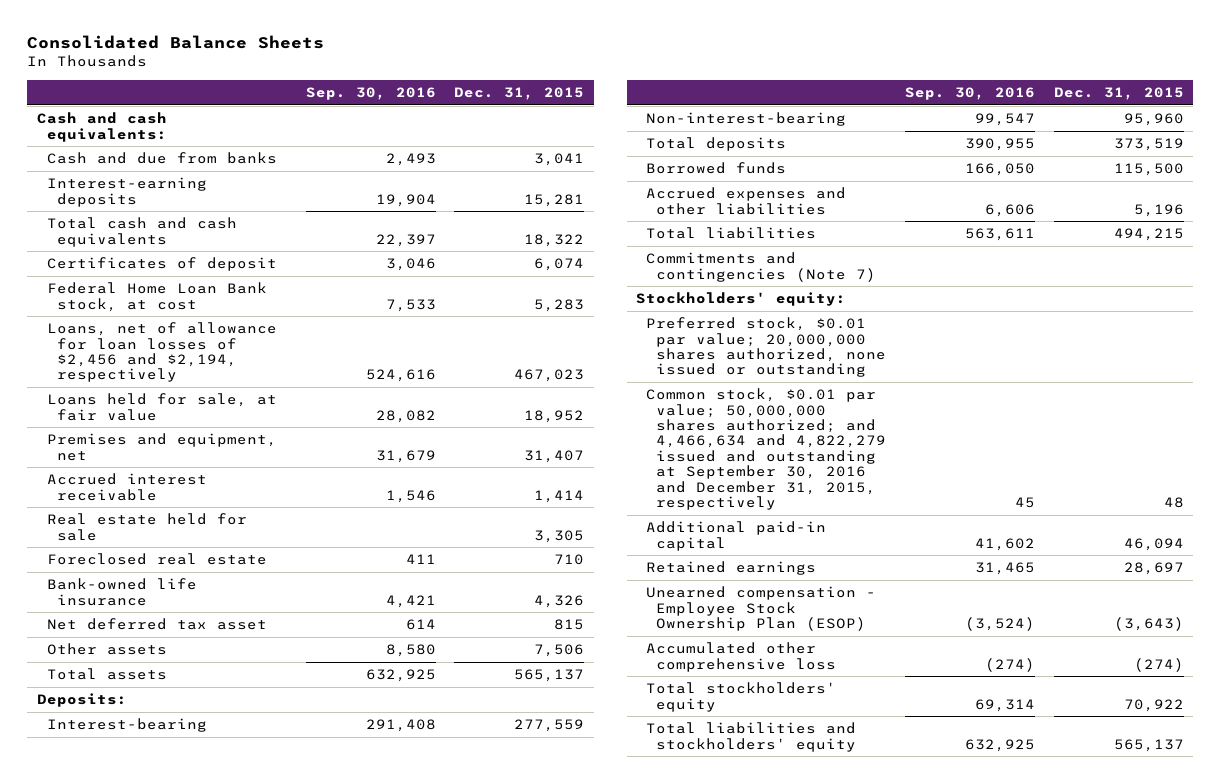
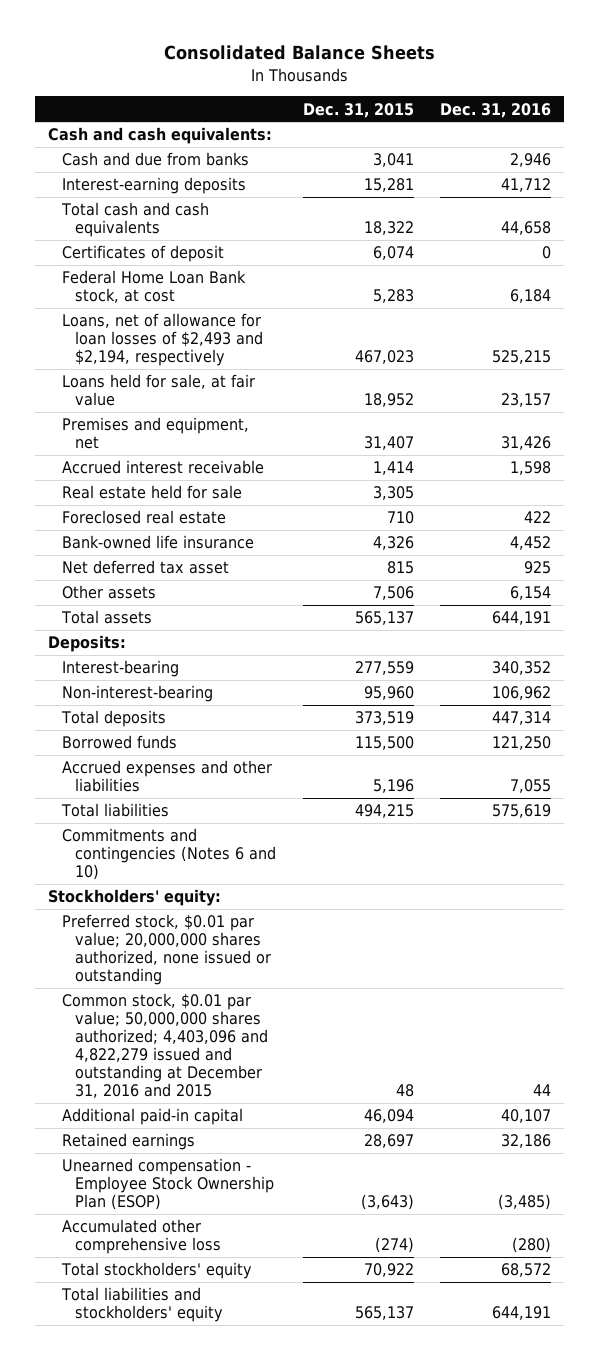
- | Sep. 30, 2016 | Dec. 31, 2015
+ | Dec. 31, 2015 | Dec. 31, 2016
- Loans, net of allowance for loan losses of $2,456 and $2,194, respectively | 524,616 | 467,023
+ Loans, net of allowance for loan losses of $2,493 and $2,194, respectively | 467,023 | 525,215
- Commitments and contingencies (Note 7)
+ Commitments and contingencies (Notes 6 and 10)
- Common stock, $0.01 par value; 50,000,000 shares authorized; and 4,466,634 and 4,822,279 issued and outstanding at September 30, 2016 and December 31, 2015, respectively | 45 | 48
+ Common stock, $0.01 par value; 50,000,000 shares authorized; 4,403,096 and 4,822,279 issued and outstanding at December 31, 2016 and 2015 | 48 | 44

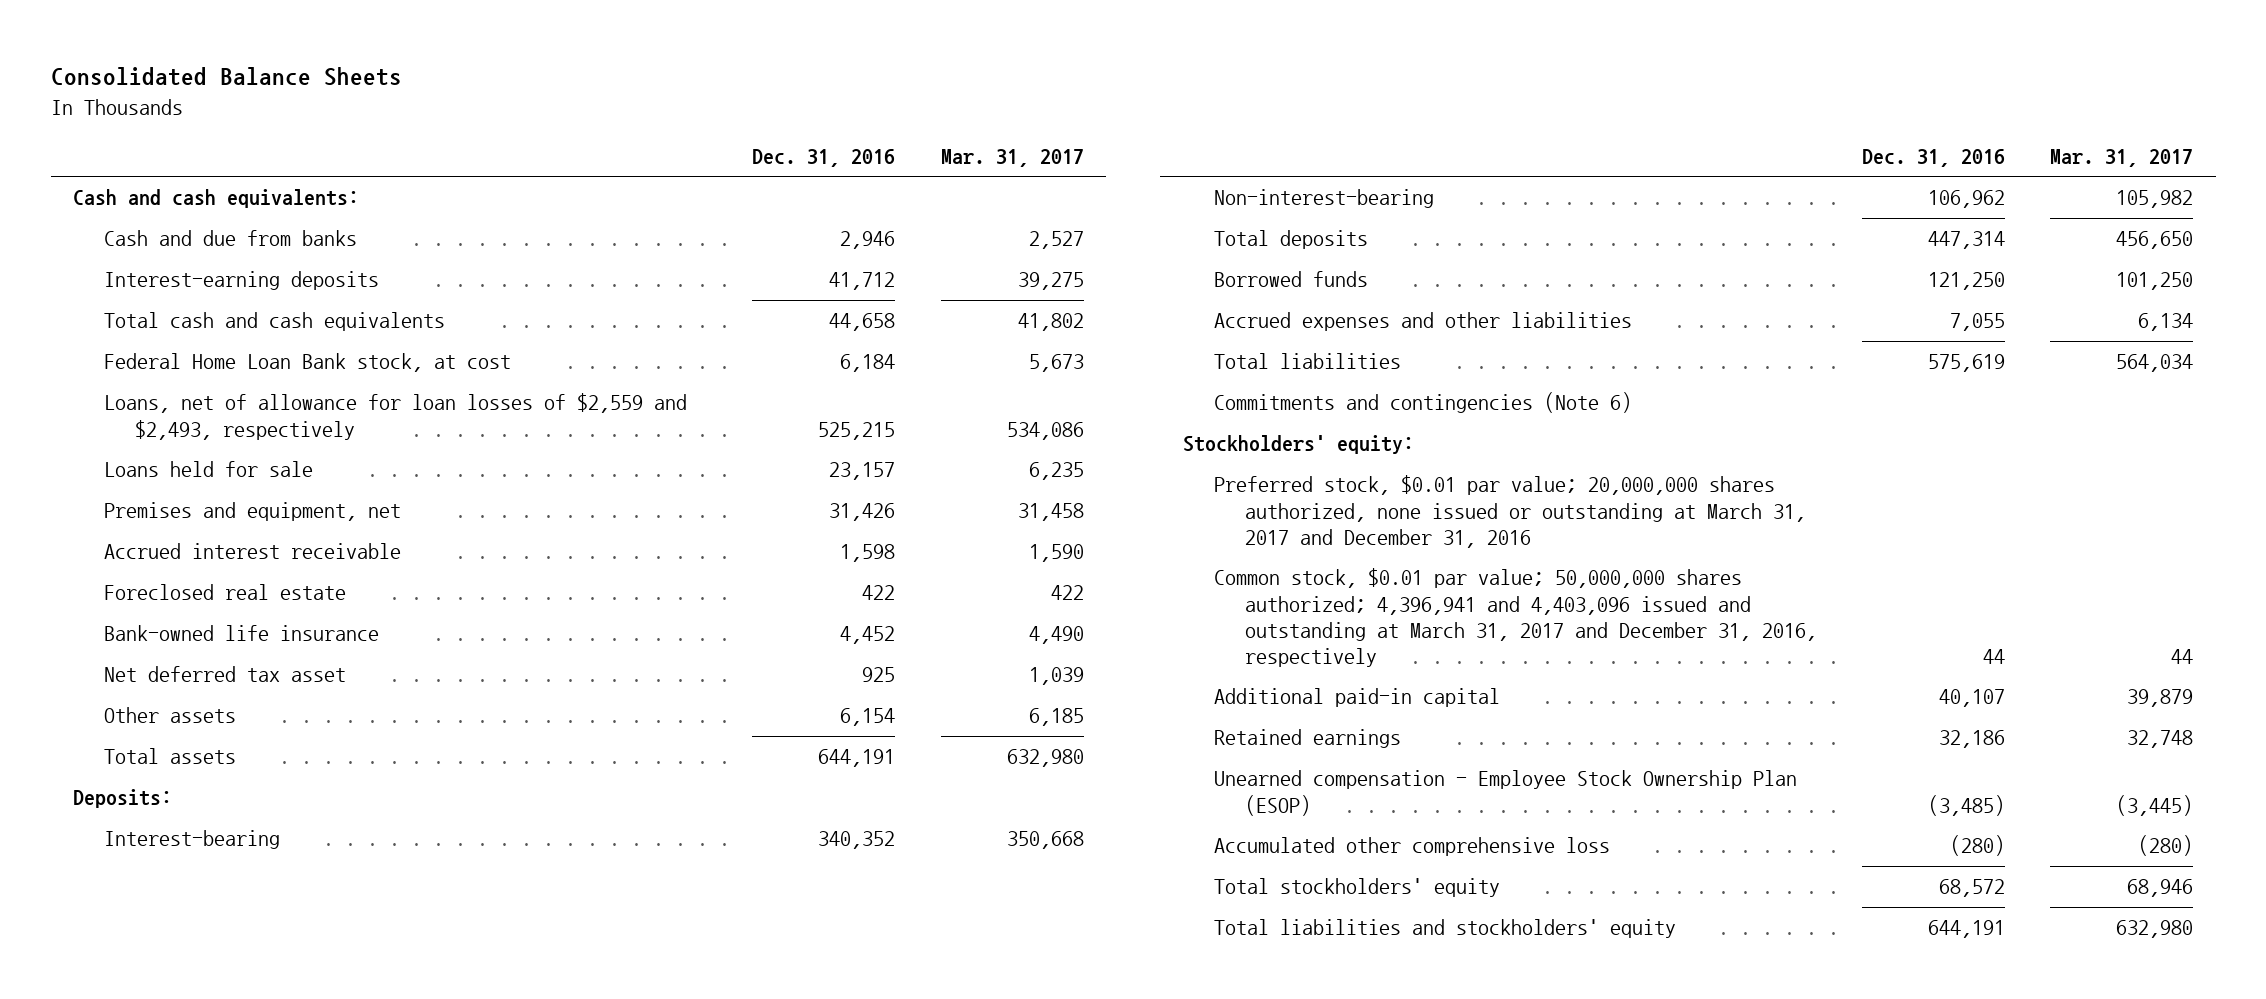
- | Dec. 31, 2015 | Dec. 31, 2016
+ | Dec. 31, 2016 | Mar. 31, 2017
- Certificates of deposit | 6,074 | 0
- Loans, net of allowance for loan losses of $2,493 and $2,194, respectively | 467,023 | 525,215
- Loans held for sale, at fair value | 18,952 | 23,157
+ Loans, net of allowance for loan losses of $2,559 and $2,493, respectively | 525,215 | 534,086
+ Loans held for sale | 23,157 | 6,235
- Real estate held for sale | 3,305 |
- Commitments and contingencies (Notes 6 and 10)
+ Commitments and contingencies (Note 6)
- Preferred stock, $0.01 par value; 20,000,000 shares authorized, none issued or outstanding
- Common stock, $0.01 par value; 50,000,000 shares authorized; 4,403,096 and 4,822,279 issued and outstanding at December 31, 2016 and 2015 | 48 | 44
+ Preferred stock, $0.01 par value; 20,000,000 shares authorized, none issued or outstanding at March 31, 2017 and December 31, 2016
+ Common stock, $0.01 par value; 50,000,000 shares authorized; 4,396,941 and 4,403,096 issued and outstanding at March 31, 2017 and December 31, 2016, respectively | 44 | 44

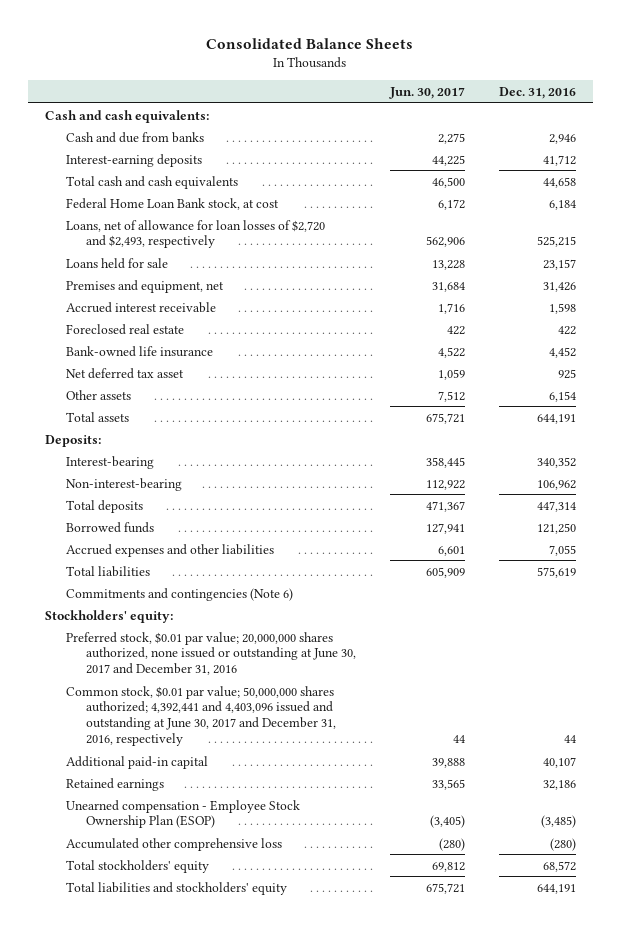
- | Dec. 31, 2016 | Mar. 31, 2017
+ | Jun. 30, 2017 | Dec. 31, 2016
- Loans, net of allowance for loan losses of $2,559 and $2,493, respectively | 525,215 | 534,086
+ Loans, net of allowance for loan losses of $2,720 and $2,493, respectively | 562,906 | 525,215
- Preferred stock, $0.01 par value; 20,000,000 shares authorized, none issued or outstanding at March 31, 2017 and December 31, 2016
- Common stock, $0.01 par value; 50,000,000 shares authorized; 4,396,941 and 4,403,096 issued and outstanding at March 31, 2017 and December 31, 2016, respectively | 44 | 44
+ Preferred stock, $0.01 par value; 20,000,000 shares authorized, none issued or outstanding at June 30, 2017 and December 31, 2016
+ Common stock, $0.01 par value; 50,000,000 shares authorized; 4,392,441 and 4,403,096 issued and outstanding at June 30, 2017 and December 31, 2016, respectively | 44 | 44

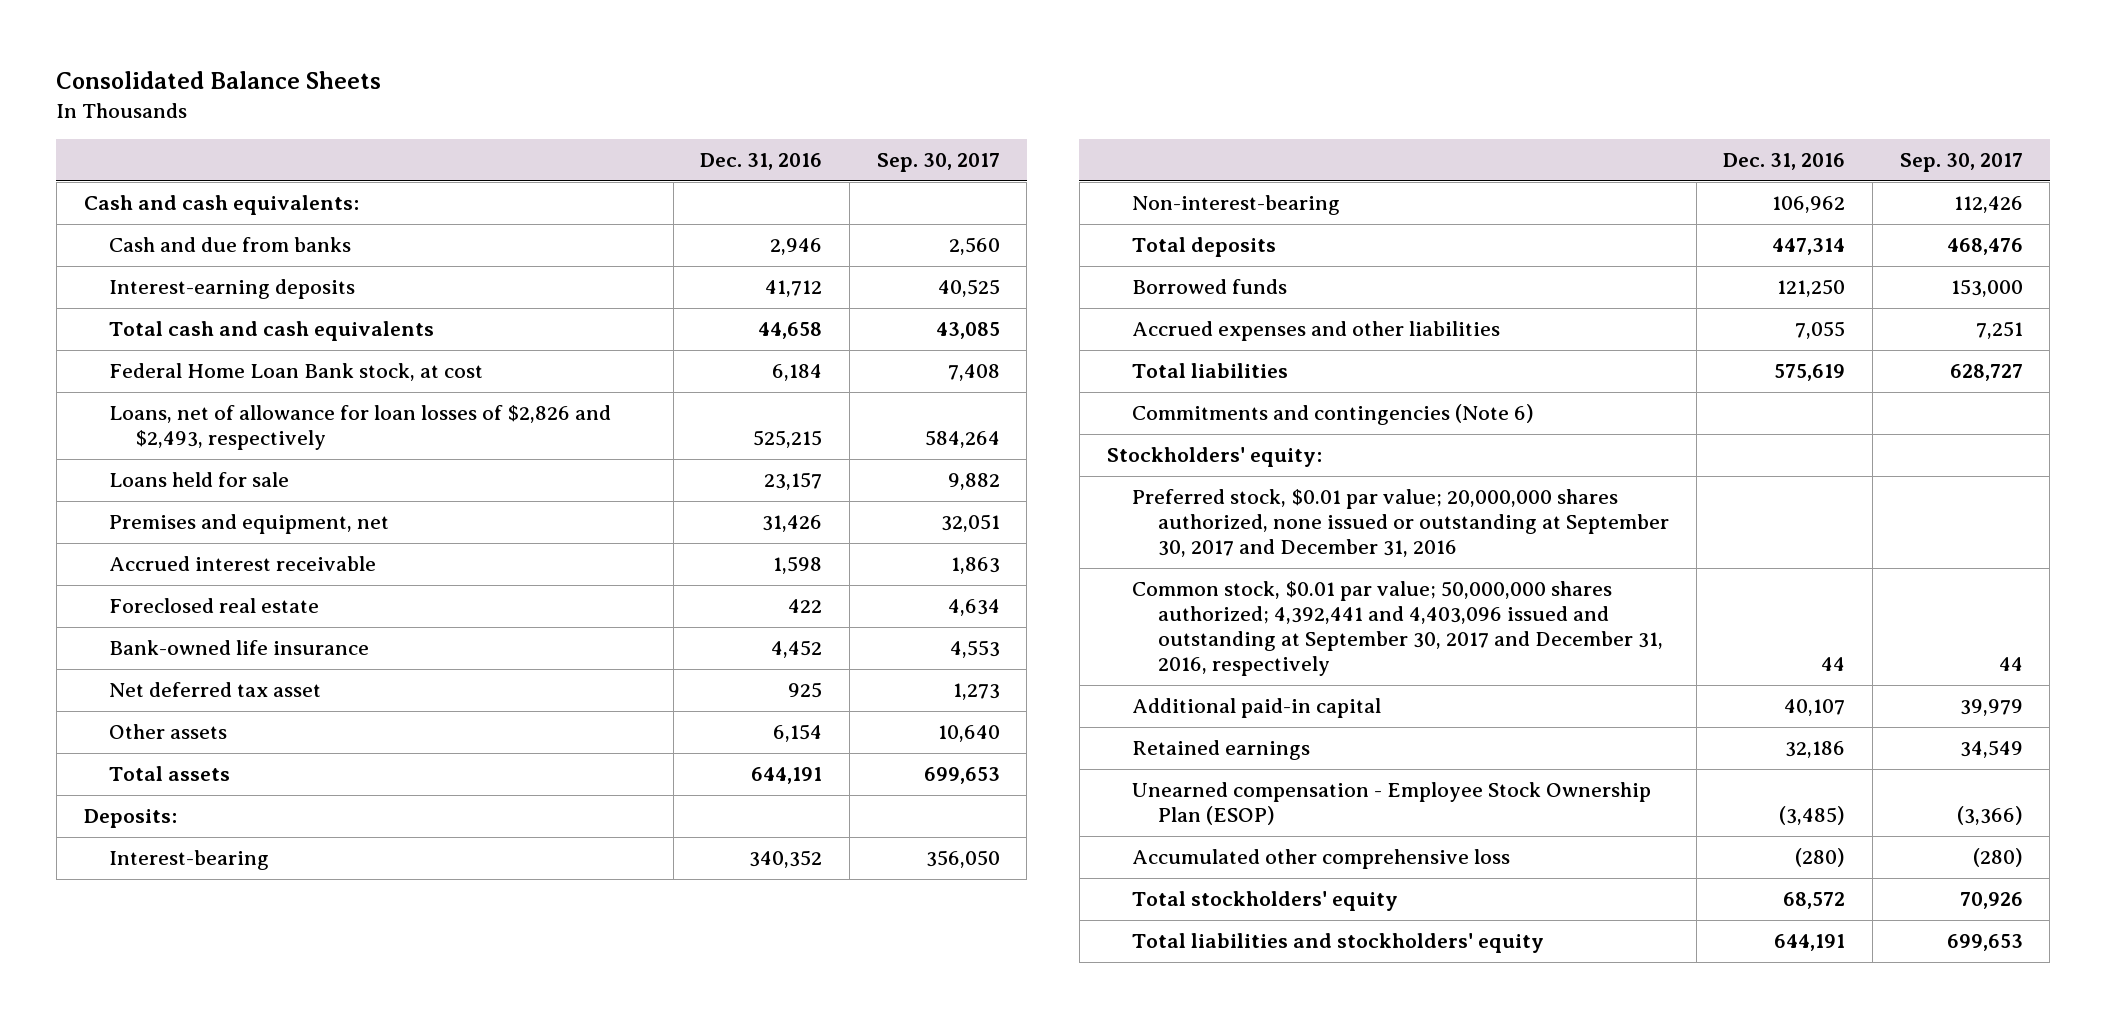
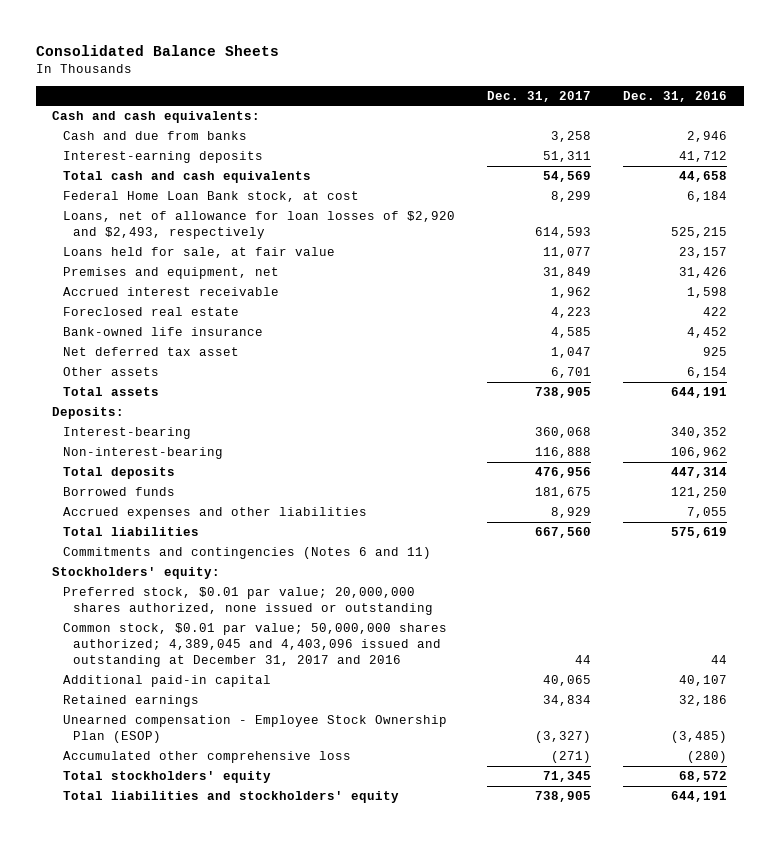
- | Dec. 31, 2016 | Sep. 30, 2017
+ | Dec. 31, 2017 | Dec. 31, 2016
- Loans, net of allowance for loan losses of $2,826 and $2,493, respectively | 525,215 | 584,264
- Loans held for sale | 23,157 | 9,882
+ Loans, net of allowance for loan losses of $2,920 and $2,493, respectively | 614,593 | 525,215
+ Loans held for sale, at fair value | 11,077 | 23,157
- Commitments and contingencies (Note 6)
+ Commitments and contingencies (Notes 6 and 11)
- Preferred stock, $0.01 par value; 20,000,000 shares authorized, none issued or outstanding at September 30, 2017 and December 31, 2016
- Common stock, $0.01 par value; 50,000,000 shares authorized; 4,392,441 and 4,403,096 issued and outstanding at September 30, 2017 and December 31, 2016, respectively | 44 | 44
+ Preferred stock, $0.01 par value; 20,000,000 shares authorized, none issued or outstanding
+ Common stock, $0.01 par value; 50,000,000 shares authorized; 4,389,045 and 4,403,096 issued and outstanding at December 31, 2017 and 2016 | 44 | 44

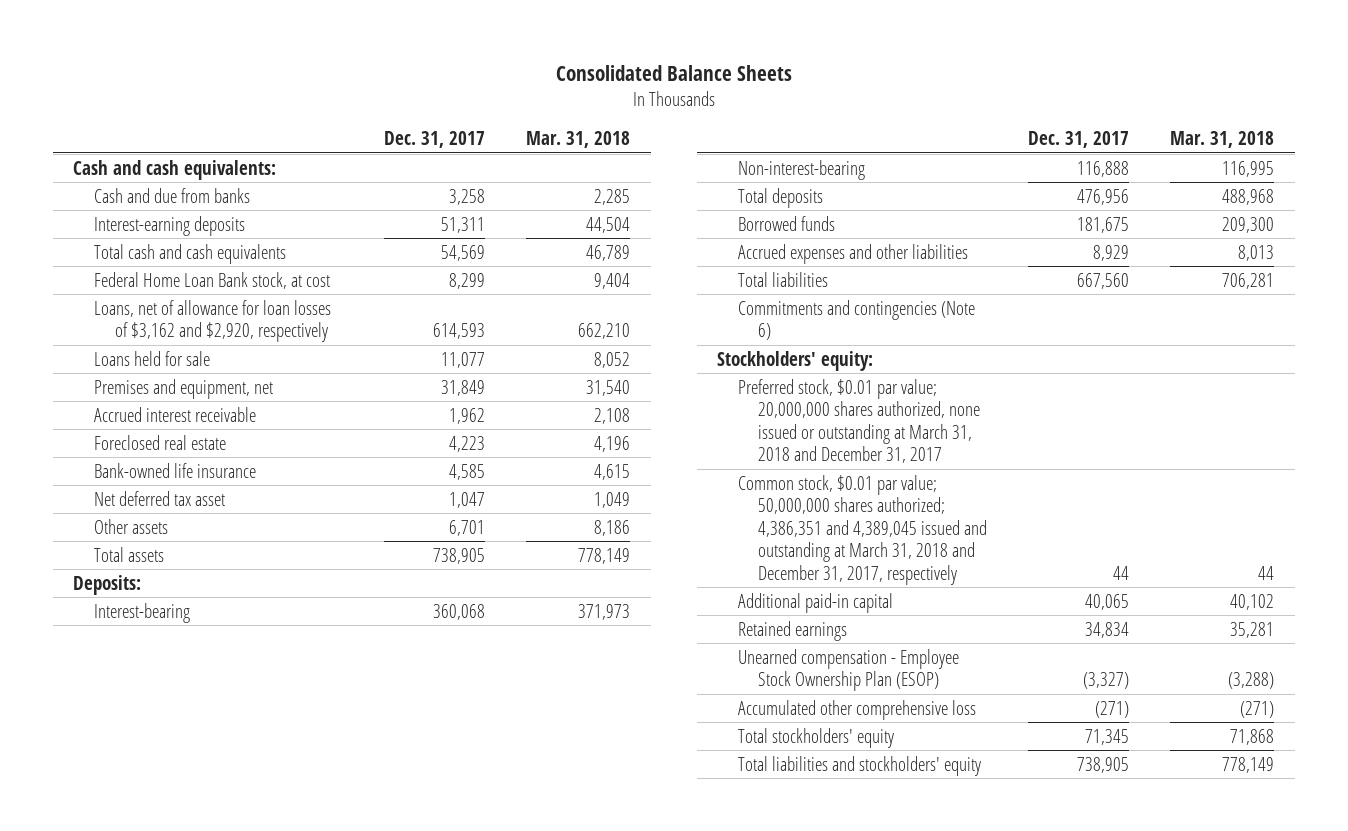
- | Dec. 31, 2017 | Dec. 31, 2016
+ | Dec. 31, 2017 | Mar. 31, 2018
- Loans, net of allowance for loan losses of $2,920 and $2,493, respectively | 614,593 | 525,215
- Loans held for sale, at fair value | 11,077 | 23,157
+ Loans, net of allowance for loan losses of $3,162 and $2,920, respectively | 614,593 | 662,210
+ Loans held for sale | 11,077 | 8,052
- Commitments and contingencies (Notes 6 and 11)
+ Commitments and contingencies (Note 6)
- Preferred stock, $0.01 par value; 20,000,000 shares authorized, none issued or outstanding
- Common stock, $0.01 par value; 50,000,000 shares authorized; 4,389,045 and 4,403,096 issued and outstanding at December 31, 2017 and 2016 | 44 | 44
+ Preferred stock, $0.01 par value; 20,000,000 shares authorized, none issued or outstanding at March 31, 2018 and December 31, 2017
+ Common stock, $0.01 par value; 50,000,000 shares authorized; 4,386,351 and 4,389,045 issued and outstanding at March 31, 2018 and December 31, 2017, respectively | 44 | 44

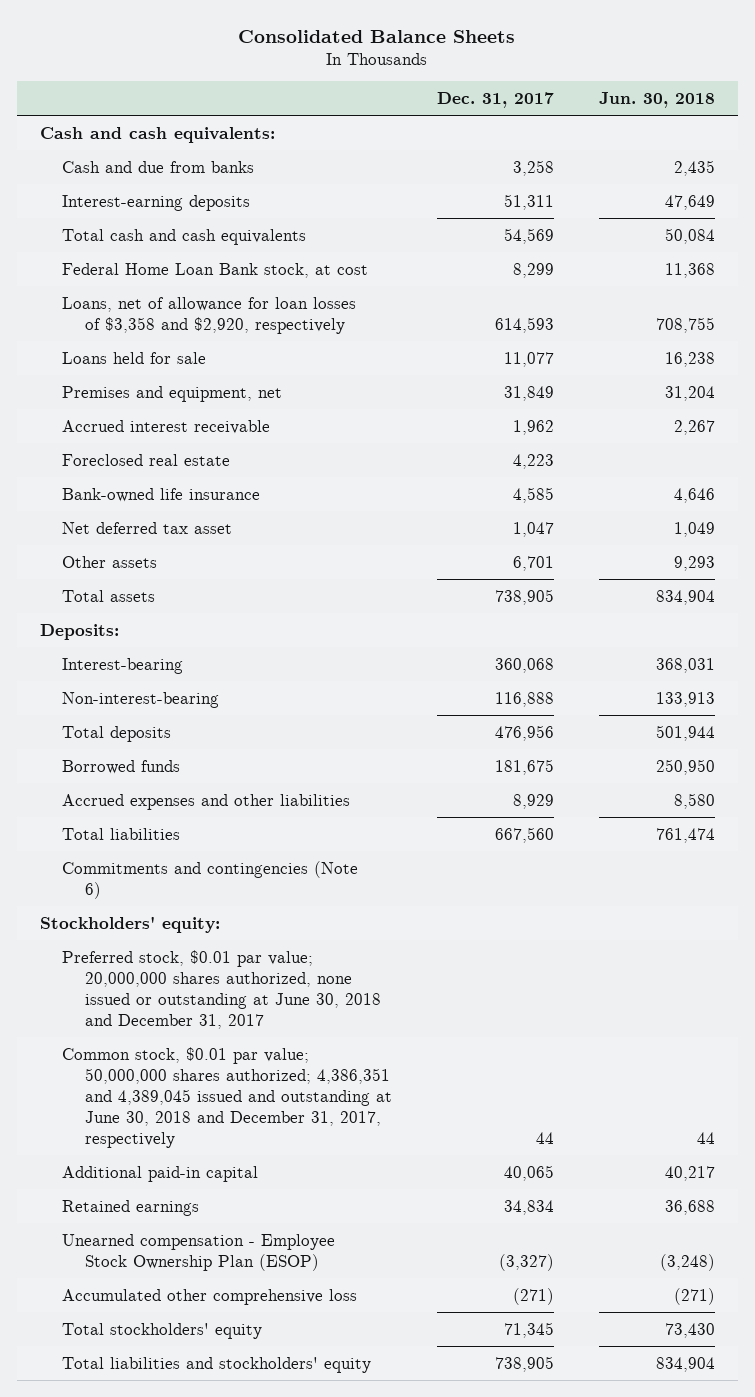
- | Dec. 31, 2017 | Mar. 31, 2018
+ | Dec. 31, 2017 | Jun. 30, 2018
- Loans, net of allowance for loan losses of $3,162 and $2,920, respectively | 614,593 | 662,210
+ Loans, net of allowance for loan losses of $3,358 and $2,920, respectively | 614,593 | 708,755
- Preferred stock, $0.01 par value; 20,000,000 shares authorized, none issued or outstanding at March 31, 2018 and December 31, 2017
- Common stock, $0.01 par value; 50,000,000 shares authorized; 4,386,351 and 4,389,045 issued and outstanding at March 31, 2018 and December 31, 2017, respectively | 44 | 44
+ Preferred stock, $0.01 par value; 20,000,000 shares authorized, none issued or outstanding at June 30, 2018 and December 31, 2017
+ Common stock, $0.01 par value; 50,000,000 shares authorized; 4,386,351 and 4,389,045 issued and outstanding at June 30, 2018 and December 31, 2017, respectively | 44 | 44

